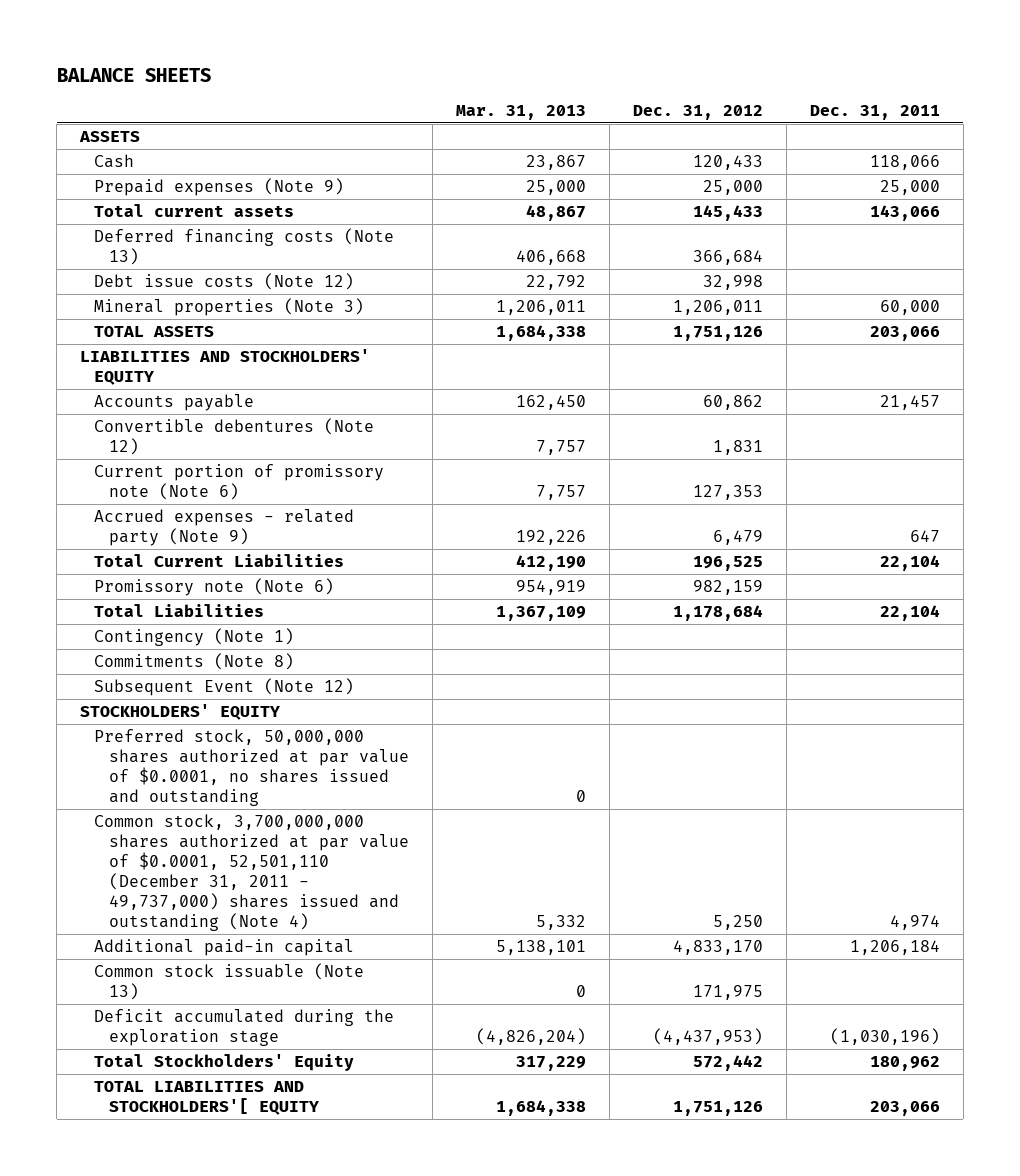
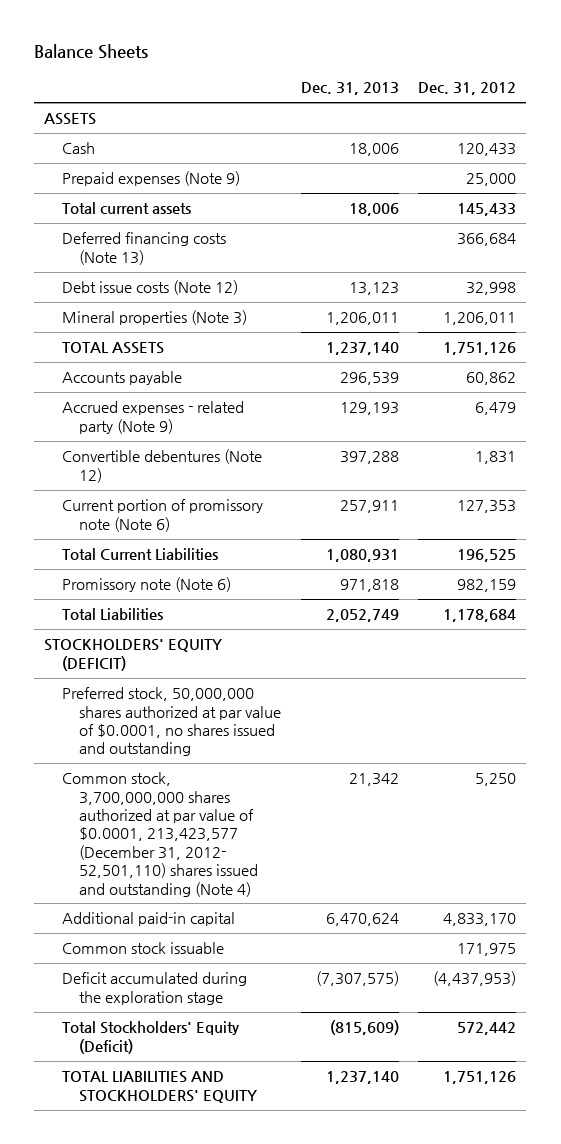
- BALANCE SHEETS
+ Balance Sheets
- | Mar. 31, 2013 | Dec. 31, 2012 | Dec. 31, 2011
+ | Dec. 31, 2013 | Dec. 31, 2012
- LIABILITIES AND STOCKHOLDERS' EQUITY
moved up: Accrued expenses - related party (Note 9) | 129,193 | 6,479
- Contingency (Note 1)
- Commitments (Note 8)
- Subsequent Event (Note 12)
- STOCKHOLDERS' EQUITY
+ STOCKHOLDERS' EQUITY (DEFICIT)
- Common stock, 3,700,000,000 shares authorized at par value of $0.0001, 52,501,110 (December 31, 2011 - 49,737,000) shares issued and outstanding (Note 4) | 5,332 | 5,250 | 4,974
+ Common stock, 3,700,000,000 shares authorized at par value of $0.0001, 213,423,577 (December 31, 2012- 52,501,110) shares issued and outstanding (Note 4) | 21,342 | 5,250
- Common stock issuable (Note 13) | 0 | 171,975 |
+ Common stock issuable | | 171,975
- Total Stockholders' Equity | 317,229 | 572,442 | 180,962
- TOTAL LIABILITIES AND STOCKHOLDERS'[ EQUITY | 1,684,338 | 1,751,126 | 203,066
+ Total Stockholders' Equity (Deficit) | (815,609) | 572,442
+ TOTAL LIABILITIES AND STOCKHOLDERS' EQUITY | 1,237,140 | 1,751,126

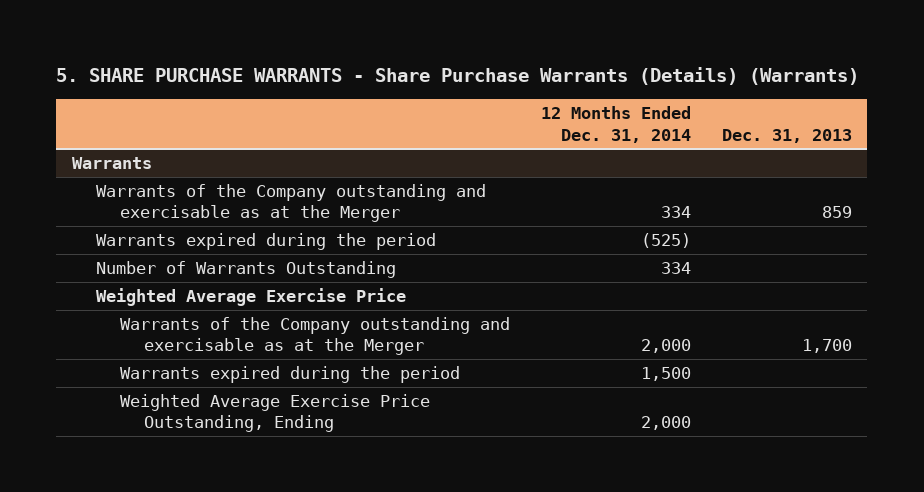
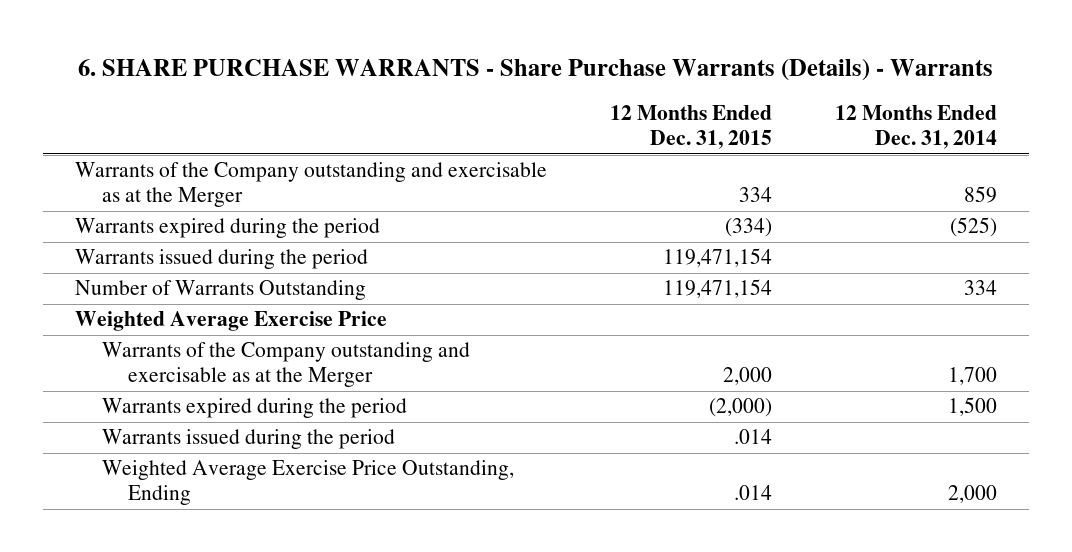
- 5. SHARE PURCHASE WARRANTS - Share Purchase Warrants (Details) (Warrants)
+ 6. SHARE PURCHASE WARRANTS - Share Purchase Warrants (Details) - Warrants
- | 12 Months Ended Dec. 31, 2014 | Dec. 31, 2013
+ | 12 Months Ended Dec. 31, 2015 | 12 Months Ended Dec. 31, 2014
- Warrants
- Warrants of the Company outstanding and exercisable as at the Merger | 334 | 859
+ Warrants of the Company outstanding and exercisable as at the Merger | 334 | 859
+ Warrants issued during the period | 119,471,154 |
- Warrants of the Company outstanding and exercisable as at the Merger | 2,000 | 1,700
+ Warrants of the Company outstanding and exercisable as at the Merger | 2,000 | 1,700
+ Warrants issued during the period | .014 |

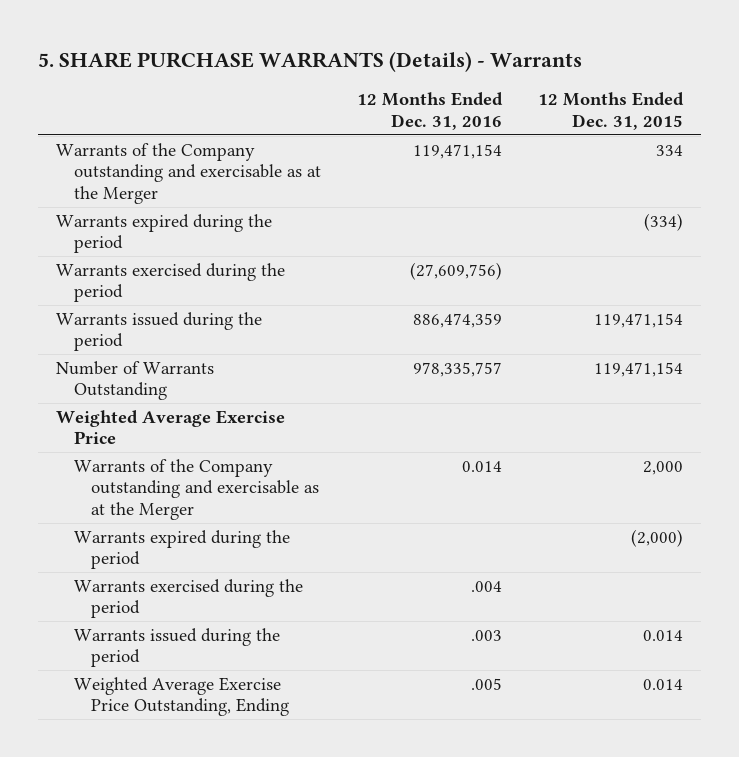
- 6. SHARE PURCHASE WARRANTS - Share Purchase Warrants (Details) - Warrants
+ 5. SHARE PURCHASE WARRANTS (Details) - Warrants
- | 12 Months Ended Dec. 31, 2015 | 12 Months Ended Dec. 31, 2014
+ | 12 Months Ended Dec. 31, 2016 | 12 Months Ended Dec. 31, 2015
+ Warrants exercised during the period | (27,609,756) |
- Warrants issued during the period | .014 |
- Weighted Average Exercise Price Outstanding, Ending | .014 | 2,000
+ Warrants exercised during the period | .004 |
+ Warrants issued during the period | .003 | 0.014
+ Weighted Average Exercise Price Outstanding, Ending | .005 | 0.014

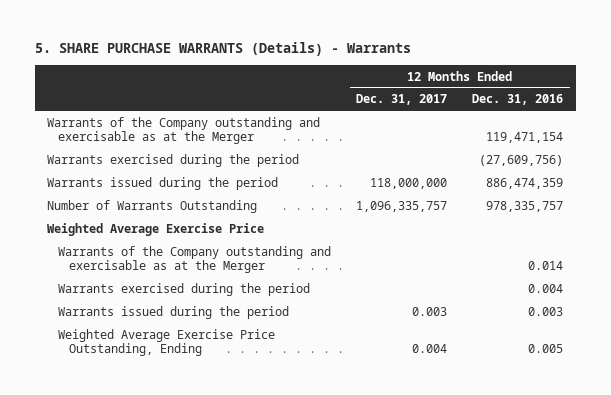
- | 12 Months Ended Dec. 31, 2016 | 12 Months Ended Dec. 31, 2015
+ | 12 Months Ended Dec. 31, 2017 | 12 Months Ended Dec. 31, 2016
- Warrants expired during the period | | (334)
- Warrants expired during the period | | (2,000)
- Warrants exercised during the period | .004 |
- Warrants issued during the period | .003 | 0.014
- Weighted Average Exercise Price Outstanding, Ending | .005 | 0.014
+ Warrants exercised during the period | | 0.004
+ Warrants issued during the period | 0.003 | 0.003
+ Weighted Average Exercise Price Outstanding, Ending | 0.004 | 0.005

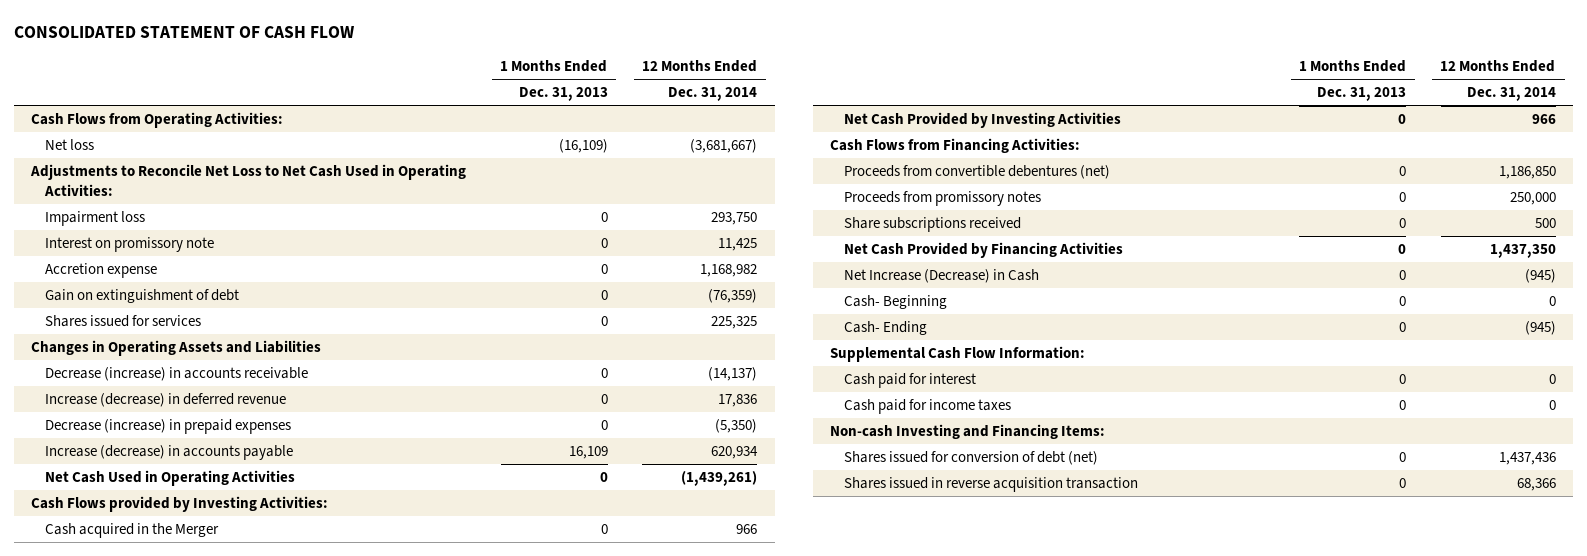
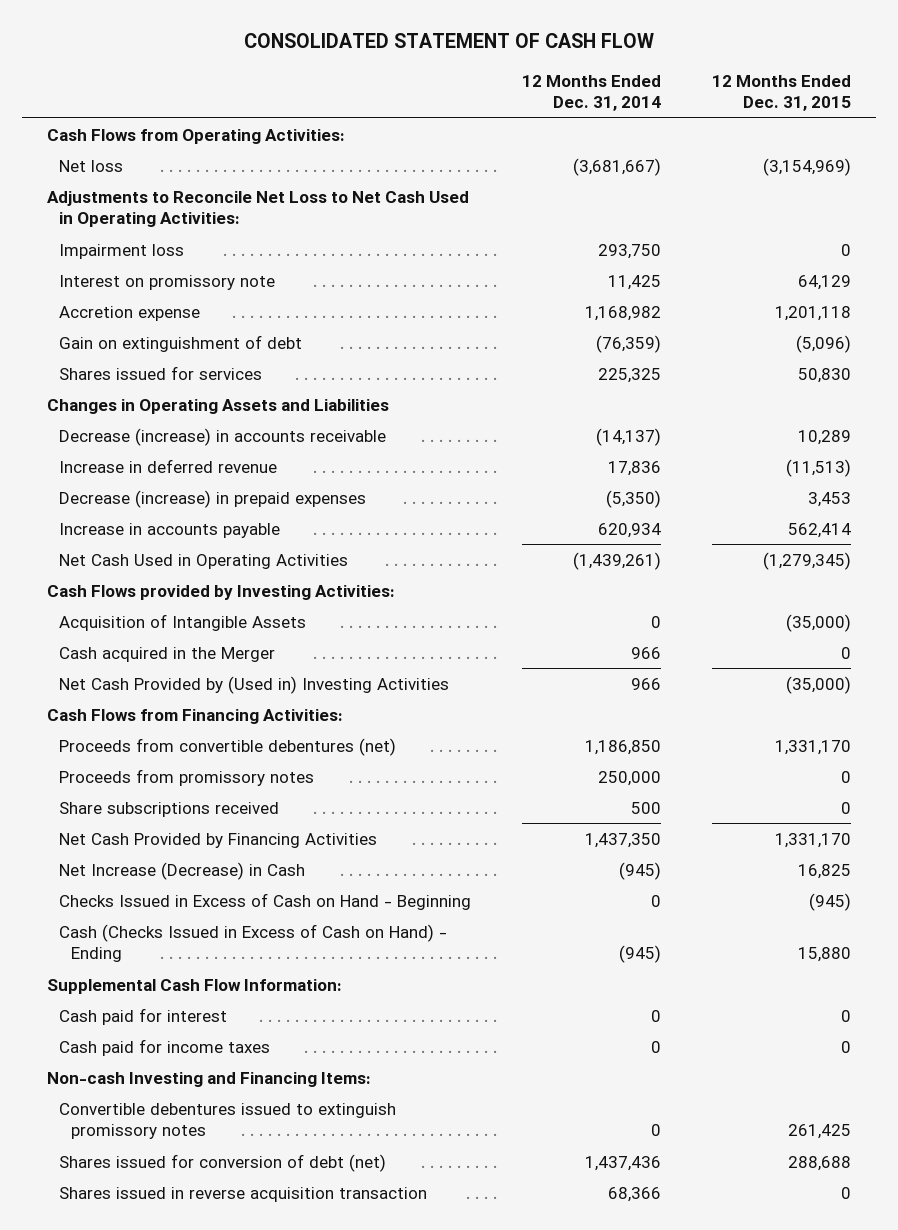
- | 1 Months Ended Dec. 31, 2013 | 12 Months Ended Dec. 31, 2014
+ | 12 Months Ended Dec. 31, 2014 | 12 Months Ended Dec. 31, 2015
- Increase (decrease) in deferred revenue | 0 | 17,836
+ Increase in deferred revenue | 17,836 | (11,513)
- Increase (decrease) in accounts payable | 16,109 | 620,934
+ Increase in accounts payable | 620,934 | 562,414
+ Acquisition of Intangible Assets | 0 | (35,000)
- Net Cash Provided by Investing Activities | 0 | 966
+ Net Cash Provided by (Used in) Investing Activities | 966 | (35,000)
- Cash- Beginning | 0 | 0
- Cash- Ending | 0 | (945)
+ Checks Issued in Excess of Cash on Hand - Beginning | 0 | (945)
+ Cash (Checks Issued in Excess of Cash on Hand) - Ending | (945) | 15,880
+ Convertible debentures issued to extinguish promissory notes | 0 | 261,425

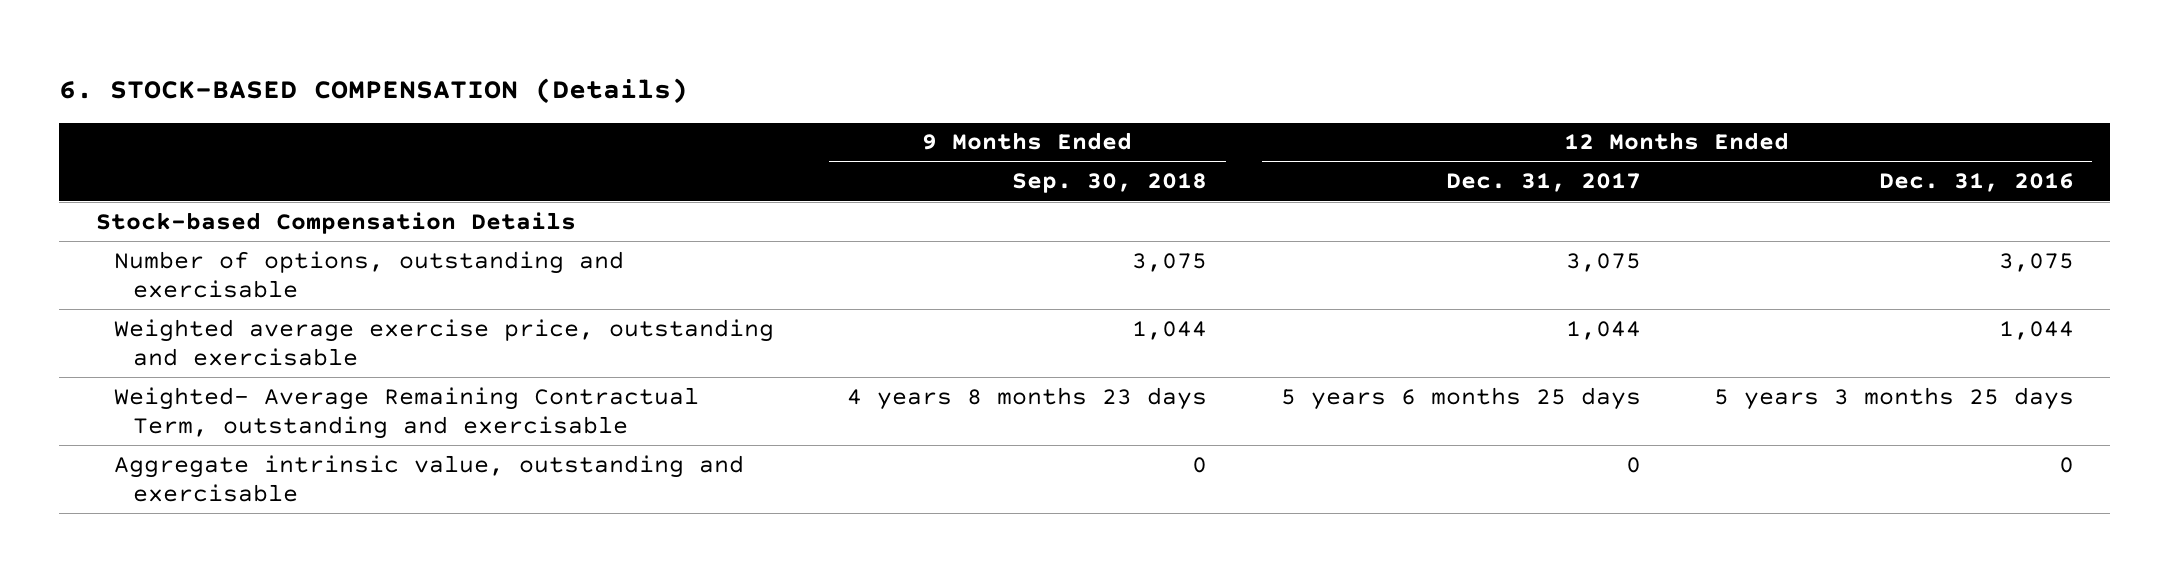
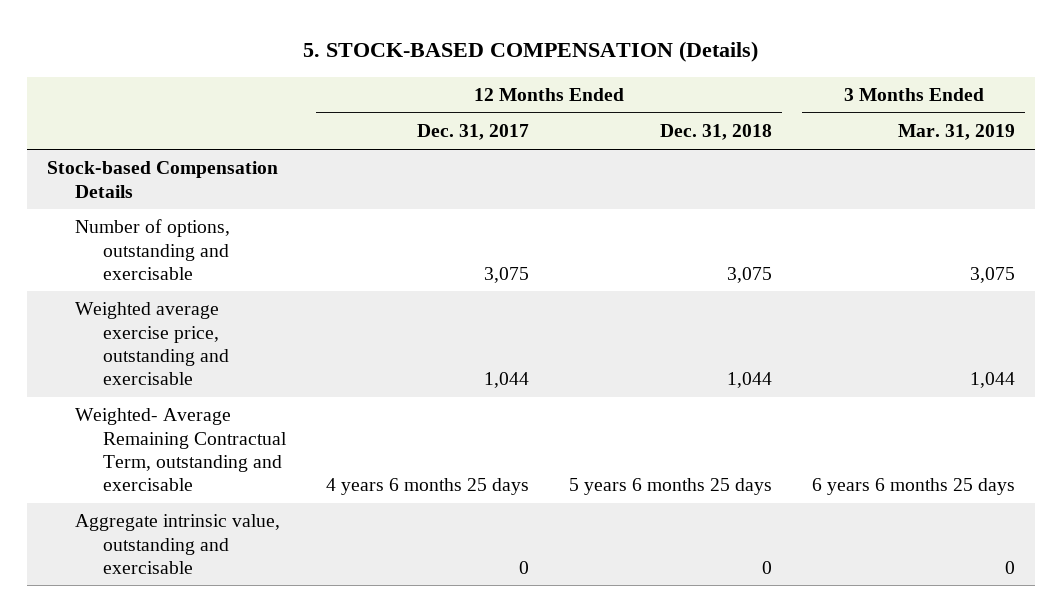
- 6. STOCK-BASED COMPENSATION (Details)
+ 5. STOCK-BASED COMPENSATION (Details)
- | 9 Months Ended Sep. 30, 2018 | 12 Months Ended Dec. 31, 2017 | 12 Months Ended Dec. 31, 2016
+ | 12 Months Ended Dec. 31, 2017 | 12 Months Ended Dec. 31, 2018 | 3 Months Ended Mar. 31, 2019
- Weighted- Average Remaining Contractual Term, outstanding and exercisable | 4 years 8 months 23 days | 5 years 6 months 25 days | 5 years 3 months 25 days
+ Weighted- Average Remaining Contractual Term, outstanding and exercisable | 4 years 6 months 25 days | 5 years 6 months 25 days | 6 years 6 months 25 days

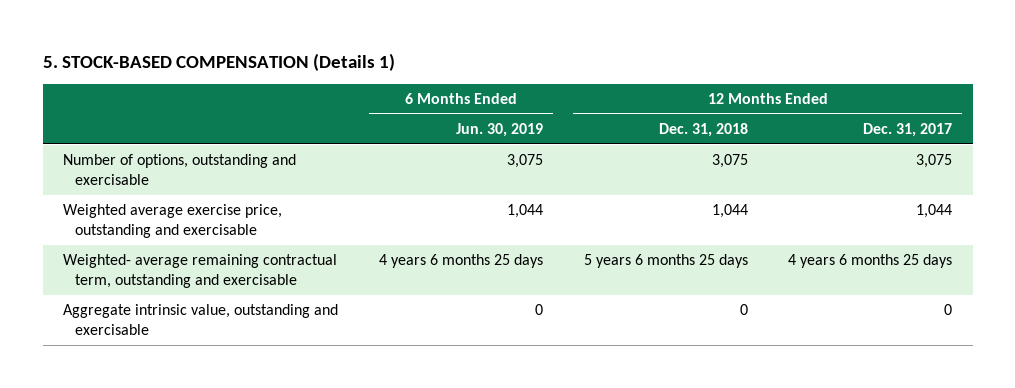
- 5. STOCK-BASED COMPENSATION (Details)
+ 5. STOCK-BASED COMPENSATION (Details 1)
- | 12 Months Ended Dec. 31, 2017 | 12 Months Ended Dec. 31, 2018 | 3 Months Ended Mar. 31, 2019
+ | 6 Months Ended Jun. 30, 2019 | 12 Months Ended Dec. 31, 2018 | 12 Months Ended Dec. 31, 2017
- Stock-based Compensation Details
- Weighted- Average Remaining Contractual Term, outstanding and exercisable | 4 years 6 months 25 days | 5 years 6 months 25 days | 6 years 6 months 25 days
+ Weighted- average remaining contractual term, outstanding and exercisable | 4 years 6 months 25 days | 5 years 6 months 25 days | 4 years 6 months 25 days

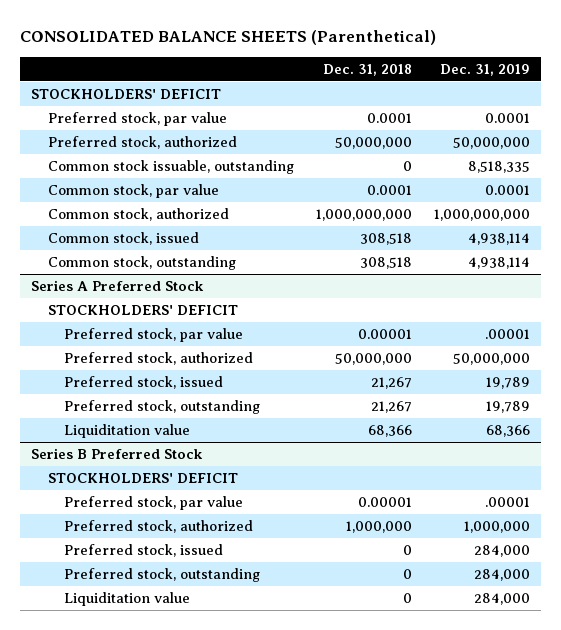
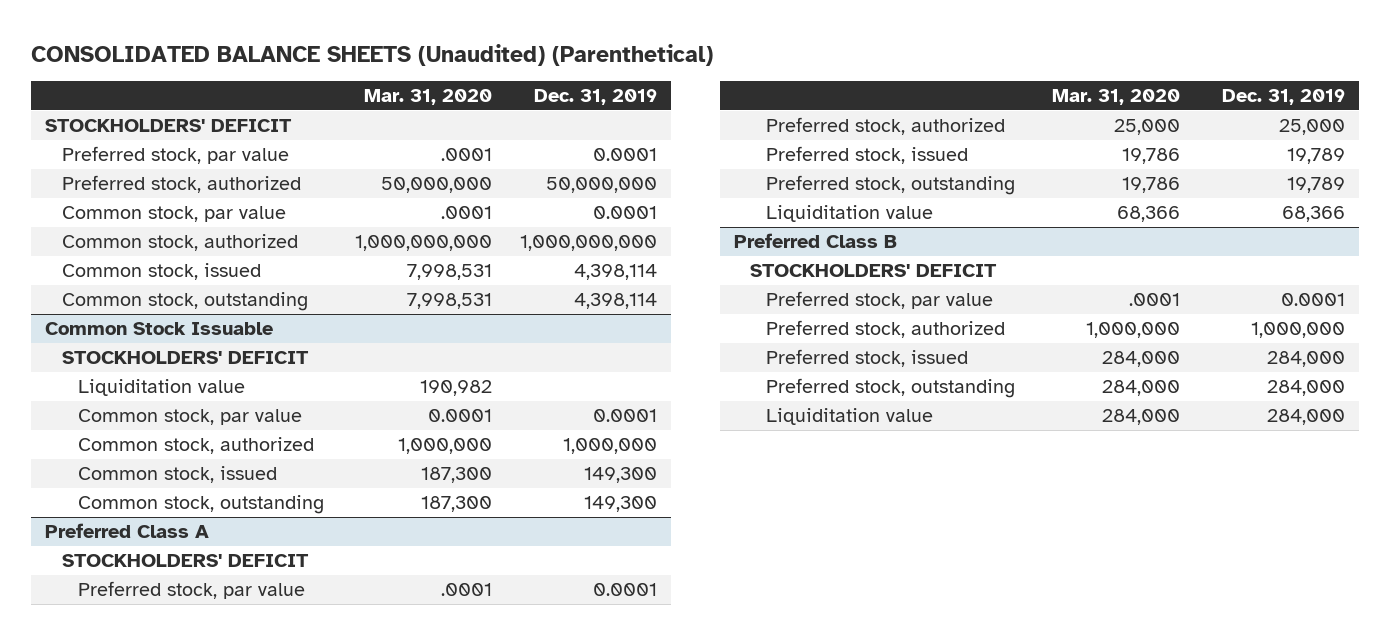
- CONSOLIDATED BALANCE SHEETS (Parenthetical)
+ CONSOLIDATED BALANCE SHEETS (Unaudited) (Parenthetical)
- | Dec. 31, 2018 | Dec. 31, 2019
+ | Mar. 31, 2020 | Dec. 31, 2019
- Common stock issuable, outstanding | 0 | 8,518,335
- Common stock, issued | 308,518 | 4,938,114
- Common stock, outstanding | 308,518 | 4,938,114
- Series A Preferred Stock
+ Common stock, issued | 7,998,531 | 4,398,114
+ Common stock, outstanding | 7,998,531 | 4,398,114
+ Common Stock Issuable
- Preferred stock, par value | 0.00001 | .00001
- Preferred stock, authorized | 50,000,000 | 50,000,000
+ Liquiditation value | 190,982 |
+ Common stock, par value | 0.0001 | 0.0001
+ Common stock, authorized | 1,000,000 | 1,000,000
+ Common stock, issued | 187,300 | 149,300
+ Common stock, outstanding | 187,300 | 149,300
+ Preferred Class A
+ STOCKHOLDERS' DEFICIT
+ Preferred stock, par value | .0001 | 0.0001
+ Preferred stock, authorized | 25,000 | 25,000
- Series B Preferred Stock
+ Preferred Class B
- Preferred stock, par value | 0.00001 | .00001
+ Preferred stock, par value | .0001 | 0.0001

